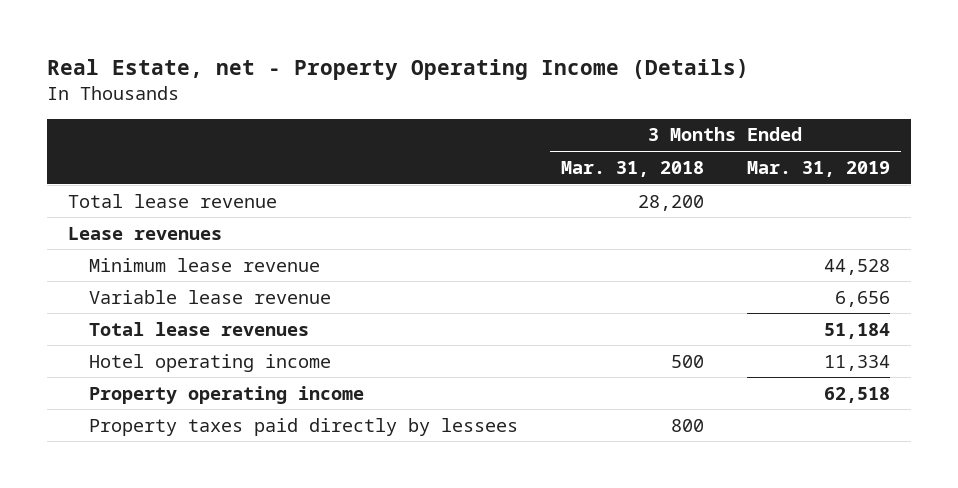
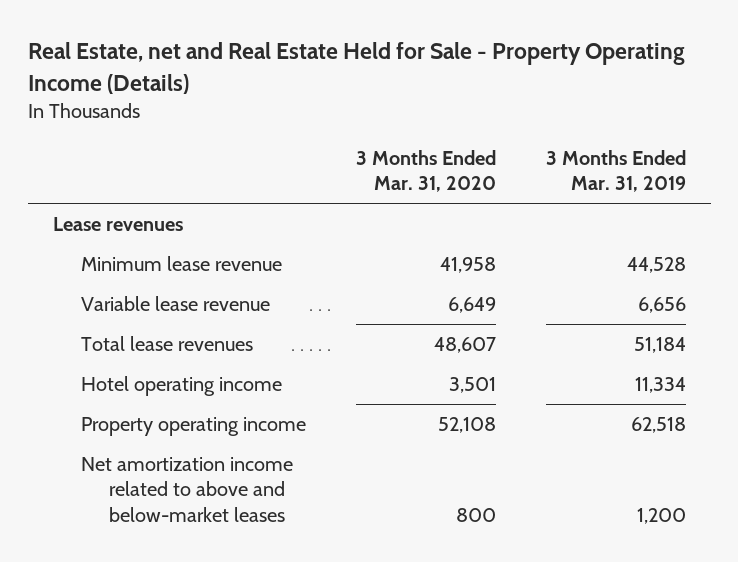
- Real Estate, net - Property Operating Income (Details)
+ Real Estate, net and Real Estate Held for Sale - Property Operating Income (Details)
- | 3 Months Ended Mar. 31, 2018 | 3 Months Ended Mar. 31, 2019
+ | 3 Months Ended Mar. 31, 2020 | 3 Months Ended Mar. 31, 2019
- Total lease revenue | 28,200 |
- Property taxes paid directly by lessees | 800 |
+ Net amortization income related to above and below-market leases | 800 | 1,200

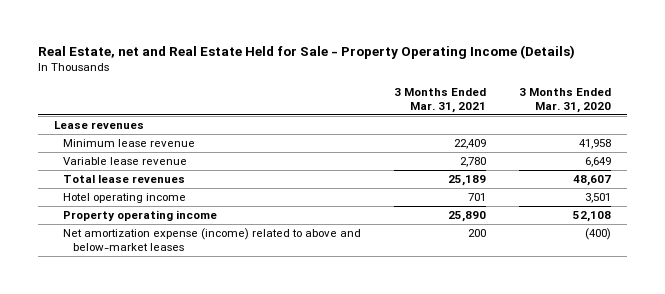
- | 3 Months Ended Mar. 31, 2020 | 3 Months Ended Mar. 31, 2019
+ | 3 Months Ended Mar. 31, 2021 | 3 Months Ended Mar. 31, 2020
- Net amortization income related to above and below-market leases | 800 | 1,200
+ Net amortization expense (income) related to above and below-market leases | 200 | (400)

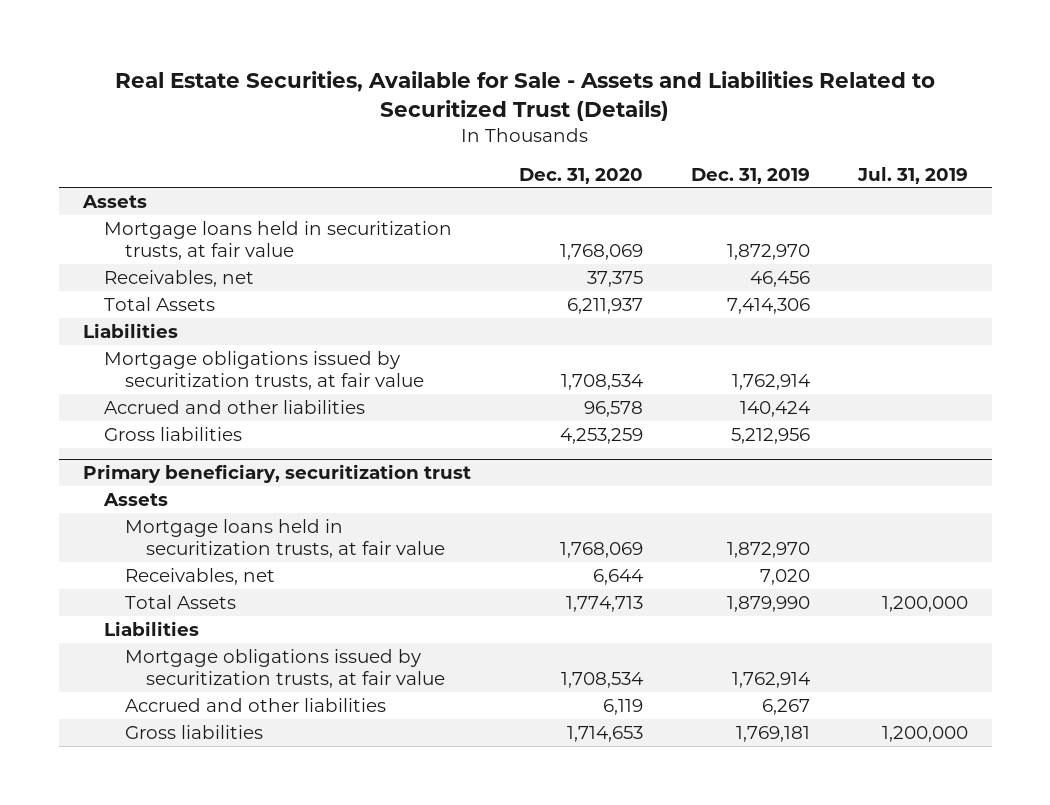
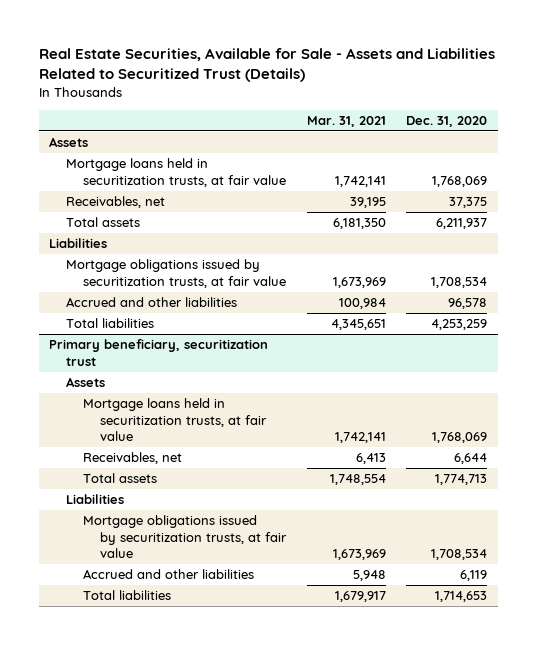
- | Dec. 31, 2020 | Dec. 31, 2019 | Jul. 31, 2019
+ | Mar. 31, 2021 | Dec. 31, 2020
- Total Assets | 6,211,937 | 7,414,306 |
+ Total assets | 6,181,350 | 6,211,937
- Gross liabilities | 4,253,259 | 5,212,956 |
+ Total liabilities | 4,345,651 | 4,253,259
@ Primary beneficiary, securitization trust
- Total Assets | 1,774,713 | 1,879,990 | 1,200,000
+ Total assets | 1,748,554 | 1,774,713
- Gross liabilities | 1,714,653 | 1,769,181 | 1,200,000
+ Total liabilities | 1,679,917 | 1,714,653

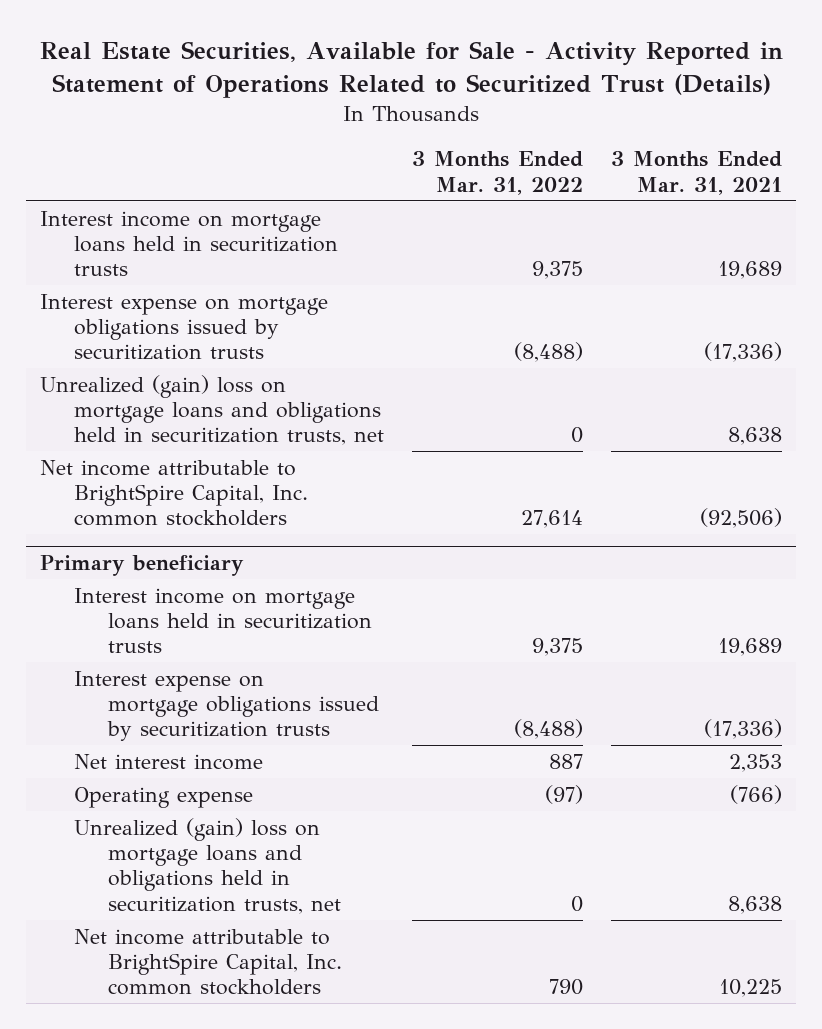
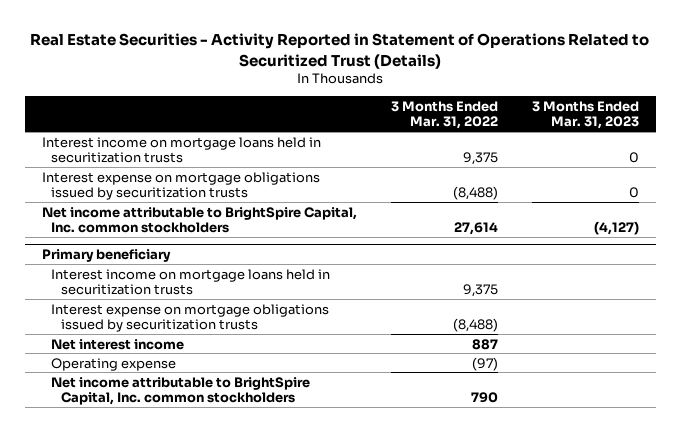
- Real Estate Securities, Available for Sale - Activity Reported in Statement of Operations Related to Securitized Trust (Details)
+ Real Estate Securities - Activity Reported in Statement of Operations Related to Securitized Trust (Details)
- | 3 Months Ended Mar. 31, 2022 | 3 Months Ended Mar. 31, 2021
+ | 3 Months Ended Mar. 31, 2022 | 3 Months Ended Mar. 31, 2023
- Unrealized (gain) loss on mortgage loans and obligations held in securitization trusts, net | 0 | 8,638
@ Primary beneficiary
- Unrealized (gain) loss on mortgage loans and obligations held in securitization trusts, net | 0 | 8,638

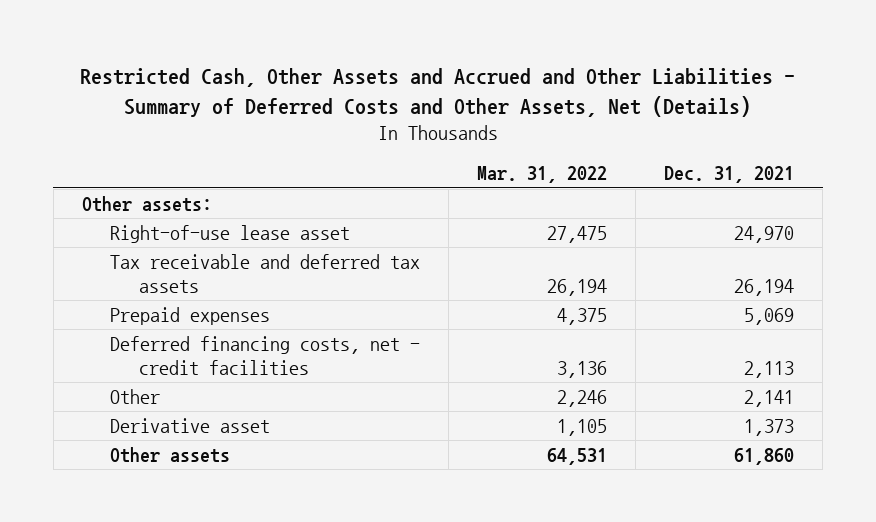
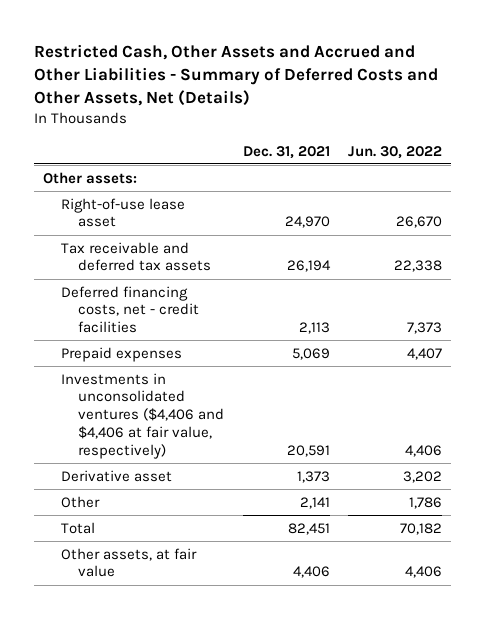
- | Mar. 31, 2022 | Dec. 31, 2021
+ | Dec. 31, 2021 | Jun. 30, 2022
moved down: Prepaid expenses | 5,069 | 4,407
+ Investments in unconsolidated ventures ($4,406 and $4,406 at fair value, respectively) | 20,591 | 4,406
- Other assets | 64,531 | 61,860
moved down: Other | 2,141 | 1,786
+ Total | 82,451 | 70,182
+ Other assets, at fair value | 4,406 | 4,406

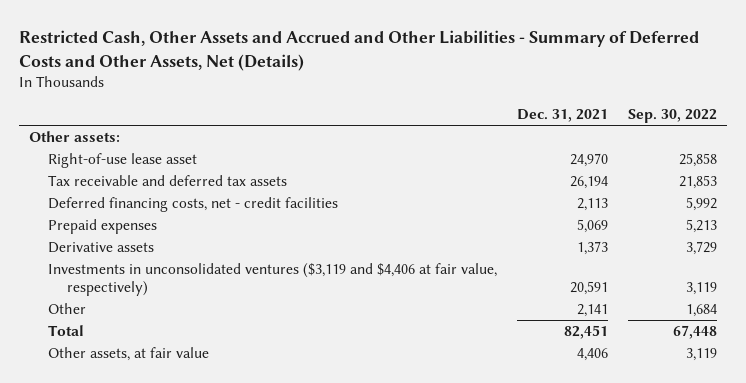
- | Dec. 31, 2021 | Jun. 30, 2022
+ | Dec. 31, 2021 | Sep. 30, 2022
- Investments in unconsolidated ventures ($4,406 and $4,406 at fair value, respectively) | 20,591 | 4,406
- Derivative asset | 1,373 | 3,202
+ Derivative assets | 1,373 | 3,729
+ Investments in unconsolidated ventures ($3,119 and $4,406 at fair value, respectively) | 20,591 | 3,119

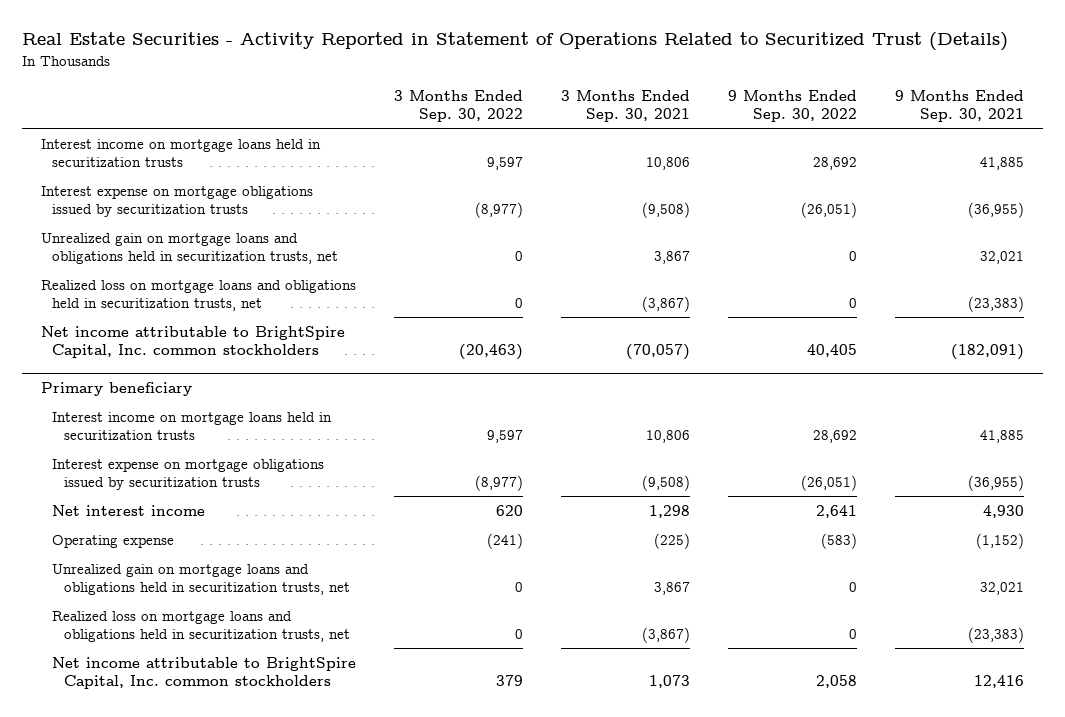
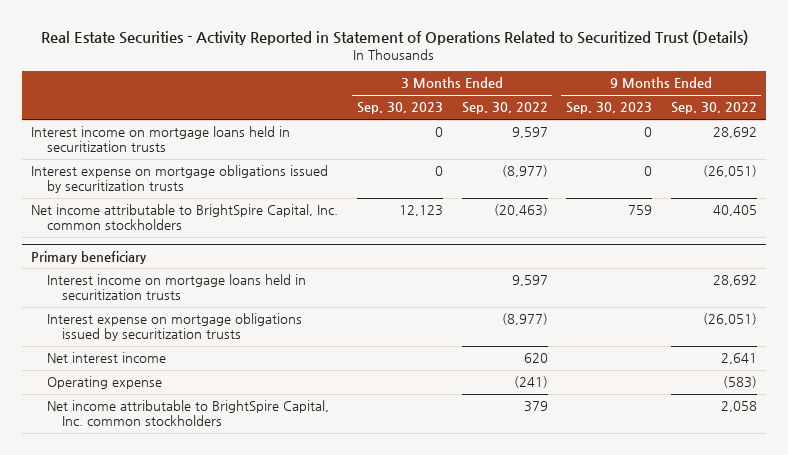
- | 3 Months Ended Sep. 30, 2022 | 3 Months Ended Sep. 30, 2021 | 9 Months Ended Sep. 30, 2022 | 9 Months Ended Sep. 30, 2021
+ | 3 Months Ended Sep. 30, 2023 | 3 Months Ended Sep. 30, 2022 | 9 Months Ended Sep. 30, 2023 | 9 Months Ended Sep. 30, 2022
- Unrealized gain on mortgage loans and obligations held in securitization trusts, net | 0 | 3,867 | 0 | 32,021
- Realized loss on mortgage loans and obligations held in securitization trusts, net | 0 | (3,867) | 0 | (23,383)
@ Primary beneficiary
- Unrealized gain on mortgage loans and obligations held in securitization trusts, net | 0 | 3,867 | 0 | 32,021
- Realized loss on mortgage loans and obligations held in securitization trusts, net | 0 | (3,867) | 0 | (23,383)

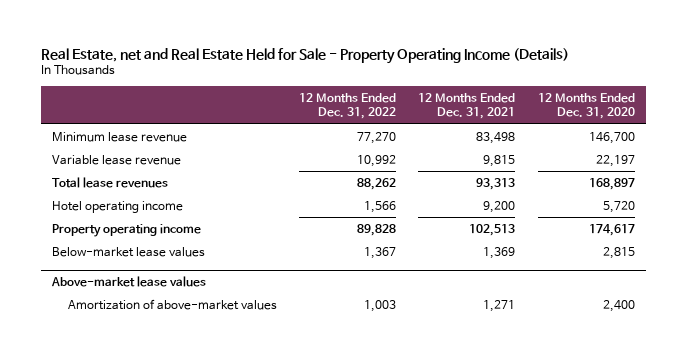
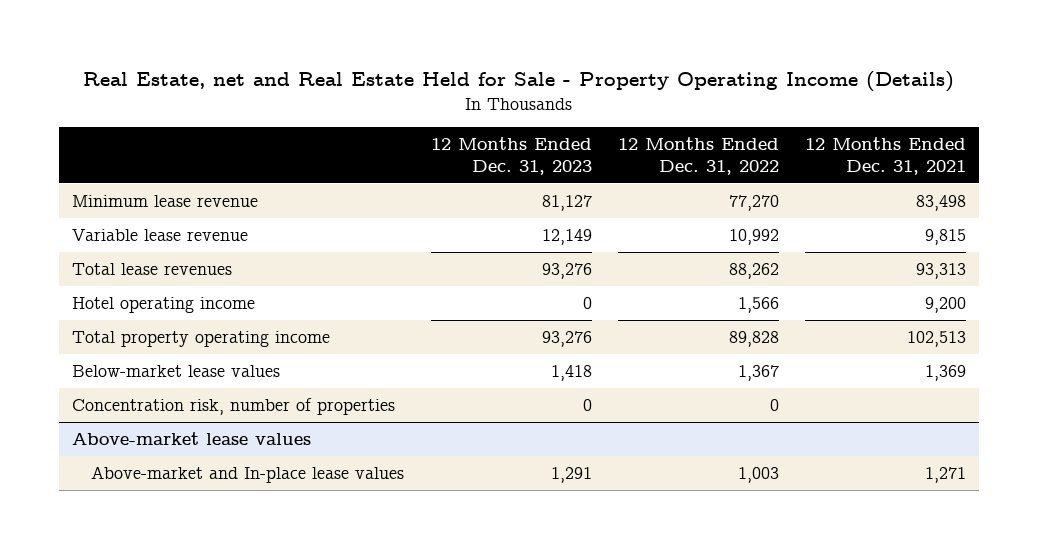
- | 12 Months Ended Dec. 31, 2022 | 12 Months Ended Dec. 31, 2021 | 12 Months Ended Dec. 31, 2020
+ | 12 Months Ended Dec. 31, 2023 | 12 Months Ended Dec. 31, 2022 | 12 Months Ended Dec. 31, 2021
- Property operating income | 89,828 | 102,513 | 174,617
+ Total property operating income | 93,276 | 89,828 | 102,513
+ Concentration risk, number of properties | 0 | 0 |
@ Above-market lease values
- Amortization of above-market values | 1,003 | 1,271 | 2,400
+ Above-market and In-place lease values | 1,291 | 1,003 | 1,271

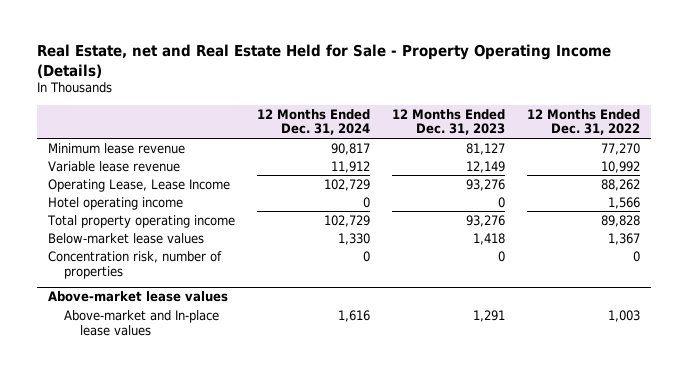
- | 12 Months Ended Dec. 31, 2023 | 12 Months Ended Dec. 31, 2022 | 12 Months Ended Dec. 31, 2021
+ | 12 Months Ended Dec. 31, 2024 | 12 Months Ended Dec. 31, 2023 | 12 Months Ended Dec. 31, 2022
- Total lease revenues | 93,276 | 88,262 | 93,313
+ Operating Lease, Lease Income | 102,729 | 93,276 | 88,262

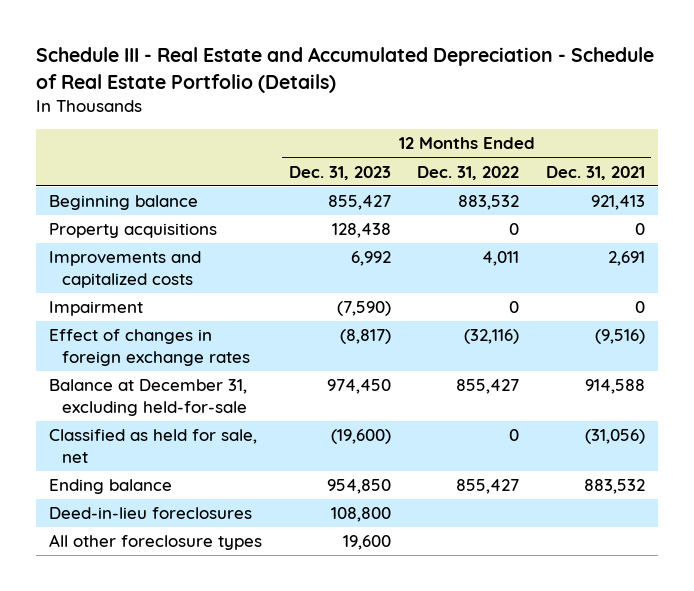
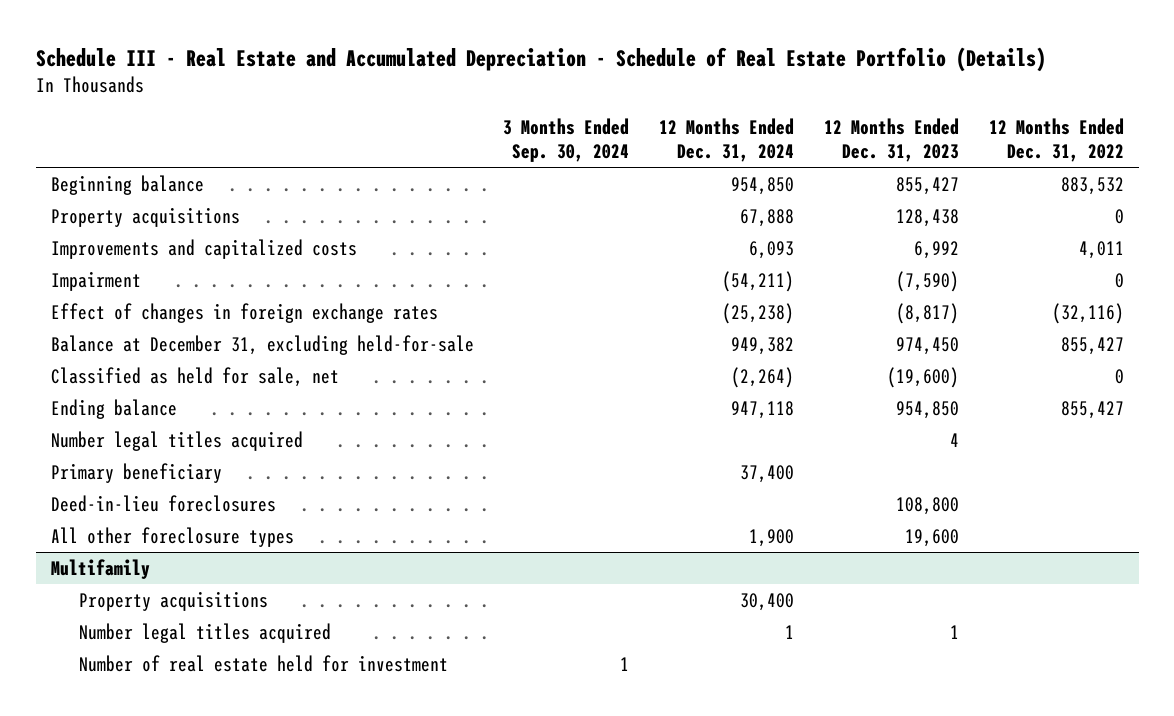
- | 12 Months Ended Dec. 31, 2023 | 12 Months Ended Dec. 31, 2022 | 12 Months Ended Dec. 31, 2021
+ | 3 Months Ended Sep. 30, 2024 | 12 Months Ended Dec. 31, 2024 | 12 Months Ended Dec. 31, 2023 | 12 Months Ended Dec. 31, 2022
+ Number legal titles acquired | | | 4 |
+ Primary beneficiary | | 37,400 | |
+ Multifamily
+ Property acquisitions | | 30,400 | |
+ Number legal titles acquired | | 1 | 1 |
+ Number of real estate held for investment | 1 | | |

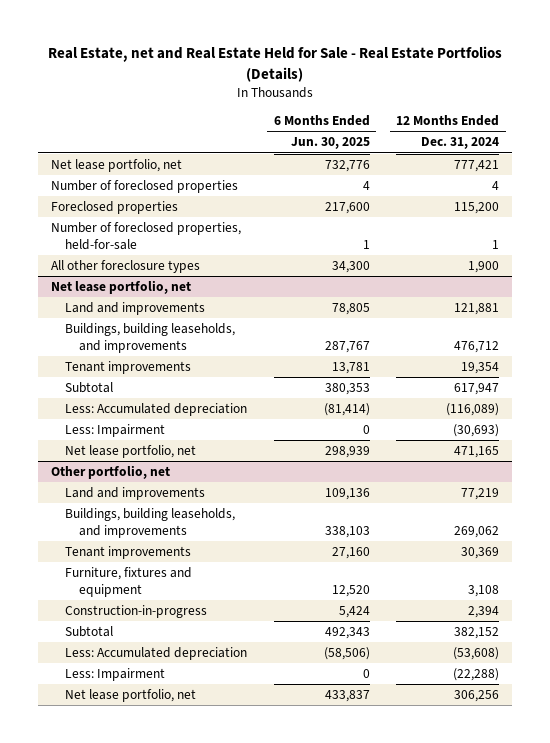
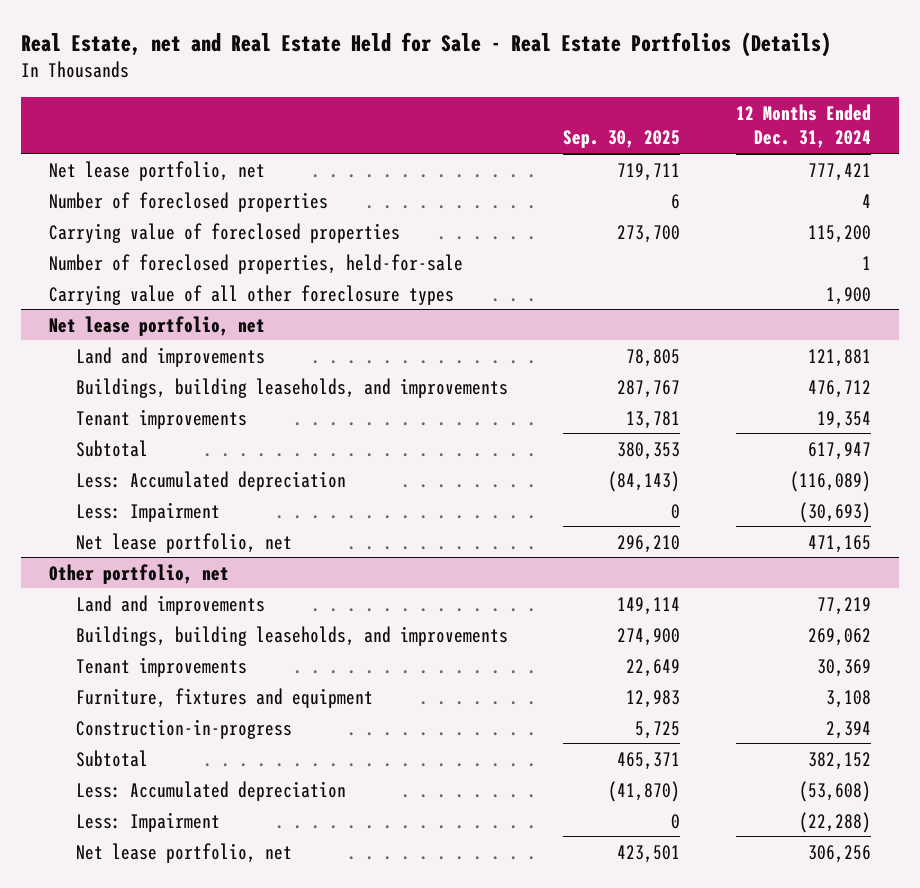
- | 6 Months Ended Jun. 30, 2025 | 12 Months Ended Dec. 31, 2024
+ | Sep. 30, 2025 | 12 Months Ended Dec. 31, 2024
- Foreclosed properties | 217,600 | 115,200
+ Carrying value of foreclosed properties | 273,700 | 115,200
- All other foreclosure types | 34,300 | 1,900
+ Carrying value of all other foreclosure types | | 1,900

